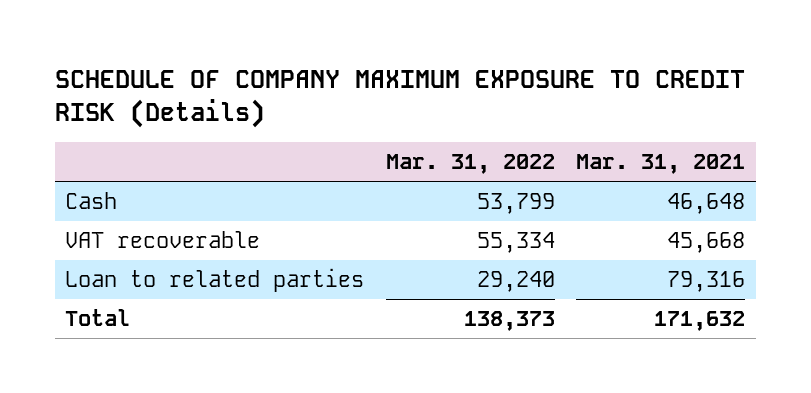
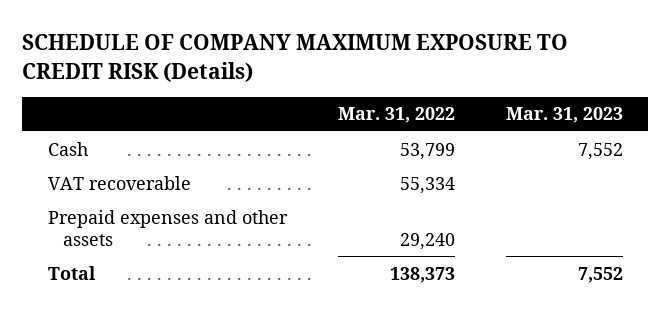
- | Mar. 31, 2022 | Mar. 31, 2021
+ | Mar. 31, 2022 | Mar. 31, 2023
- Loan to related parties | 29,240 | 79,316
+ Prepaid expenses and other assets | 29,240 |

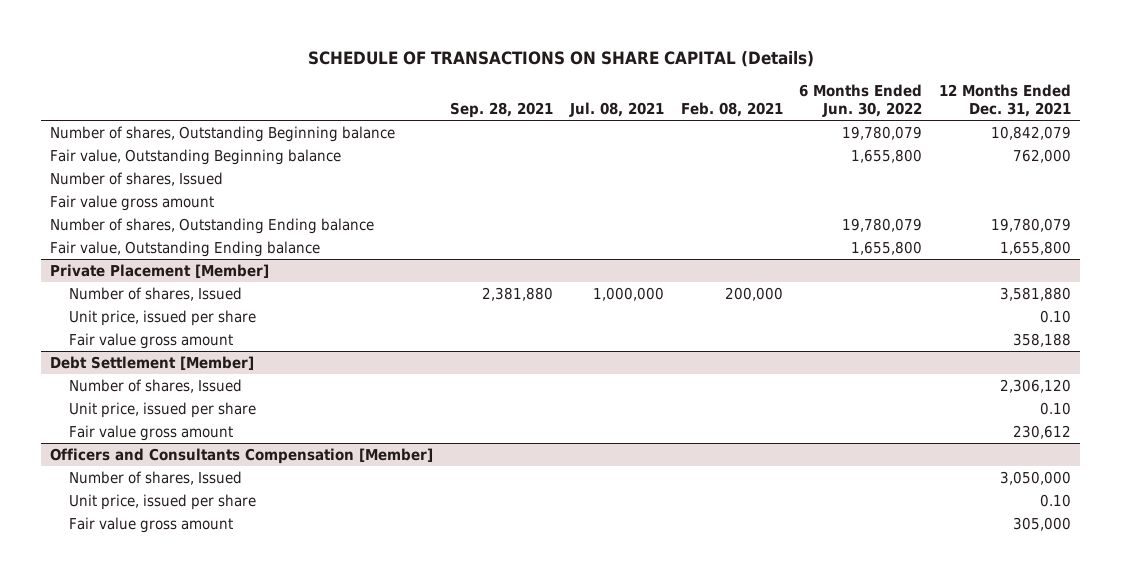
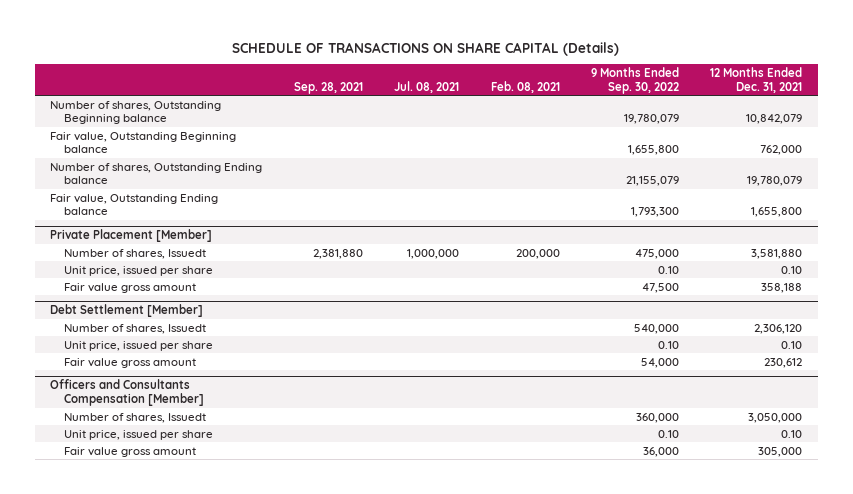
- | Sep. 28, 2021 | Jul. 08, 2021 | Feb. 08, 2021 | 6 Months Ended Jun. 30, 2022 | 12 Months Ended Dec. 31, 2021
+ | Sep. 28, 2021 | Jul. 08, 2021 | Feb. 08, 2021 | 9 Months Ended Sep. 30, 2022 | 12 Months Ended Dec. 31, 2021
- Number of shares, Issued
- Fair value gross amount
@ Private Placement [Member]
- Number of shares, Issued | 2,381,880 | 1,000,000 | 200,000 | | 3,581,880
+ Number of shares, Issuedt | 2,381,880 | 1,000,000 | 200,000 | 475,000 | 3,581,880
@ Debt Settlement [Member]
- Number of shares, Issued | | | | | 2,306,120
+ Number of shares, Issuedt | | | | 540,000 | 2,306,120
@ Officers and Consultants Compensation [Member]
- Number of shares, Issued | | | | | 3,050,000
+ Number of shares, Issuedt | | | | 360,000 | 3,050,000

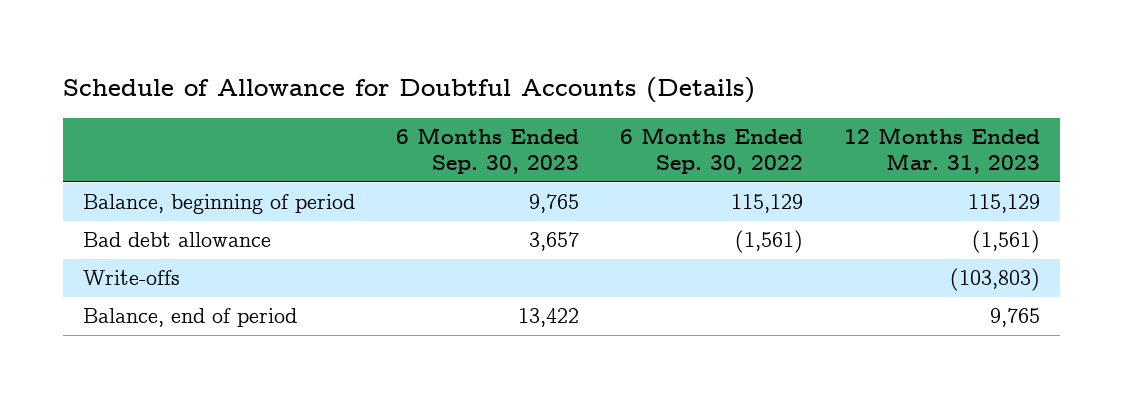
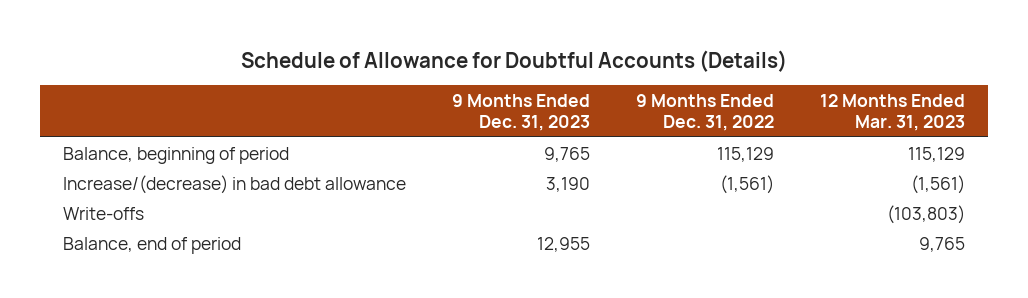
- | 6 Months Ended Sep. 30, 2023 | 6 Months Ended Sep. 30, 2022 | 12 Months Ended Mar. 31, 2023
+ | 9 Months Ended Dec. 31, 2023 | 9 Months Ended Dec. 31, 2022 | 12 Months Ended Mar. 31, 2023
- Bad debt allowance | 3,657 | (1,561) | (1,561)
+ Increase/(decrease) in bad debt allowance | 3,190 | (1,561) | (1,561)

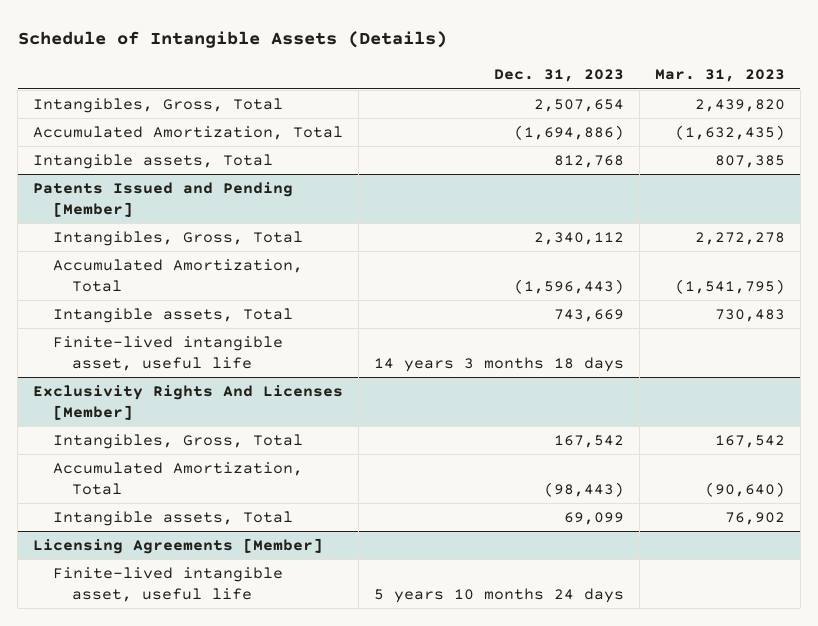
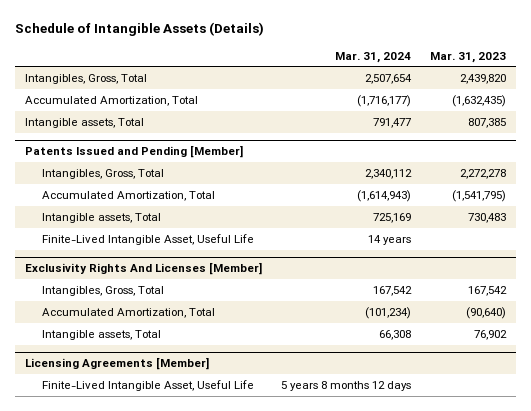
- | Dec. 31, 2023 | Mar. 31, 2023
+ | Mar. 31, 2024 | Mar. 31, 2023
@ Patents Issued and Pending [Member]
- Finite-lived intangible asset, useful life | 14 years 3 months 18 days |
+ Finite-Lived Intangible Asset, Useful Life | 14 years |
@ Licensing Agreements [Member]
- Finite-lived intangible asset, useful life | 5 years 10 months 24 days |
+ Finite-Lived Intangible Asset, Useful Life | 5 years 8 months 12 days |

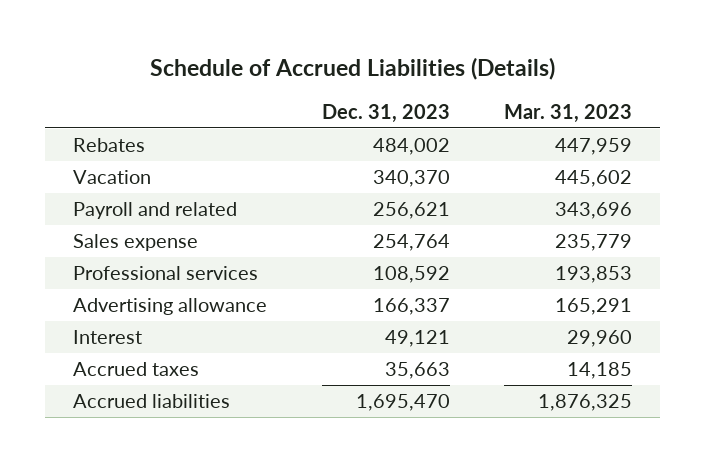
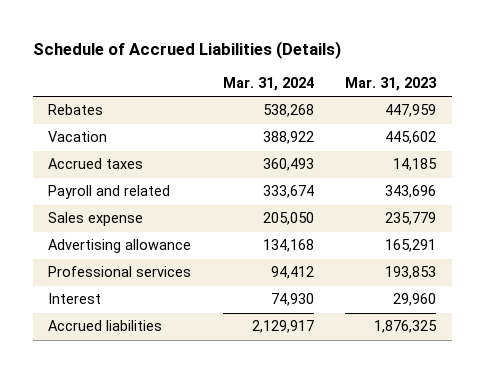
- | Dec. 31, 2023 | Mar. 31, 2023
+ | Mar. 31, 2024 | Mar. 31, 2023
moved up: Accrued taxes | 360,493 | 14,185
moved down: Professional services | 94,412 | 193,853

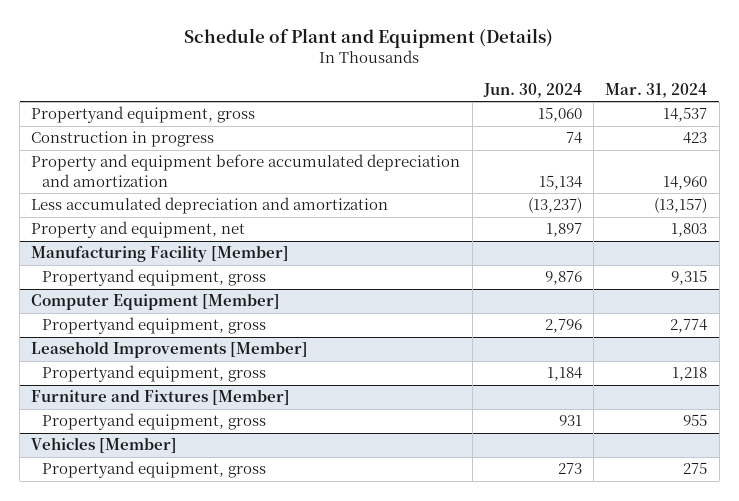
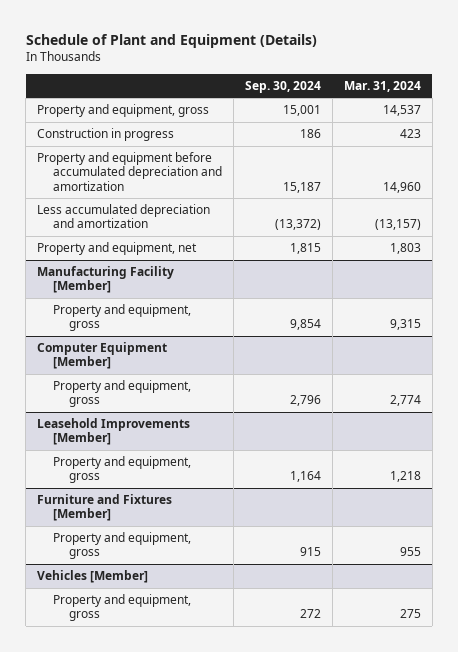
- | Jun. 30, 2024 | Mar. 31, 2024
+ | Sep. 30, 2024 | Mar. 31, 2024
- Propertyand equipment, gross | 15,060 | 14,537
+ Property and equipment, gross | 15,001 | 14,537
@ Manufacturing Facility [Member]
- Propertyand equipment, gross | 9,876 | 9,315
+ Property and equipment, gross | 9,854 | 9,315
@ Computer Equipment [Member]
- Propertyand equipment, gross | 2,796 | 2,774
+ Property and equipment, gross | 2,796 | 2,774
@ Leasehold Improvements [Member]
- Propertyand equipment, gross | 1,184 | 1,218
+ Property and equipment, gross | 1,164 | 1,218
@ Furniture and Fixtures [Member]
- Propertyand equipment, gross | 931 | 955
+ Property and equipment, gross | 915 | 955
@ Vehicles [Member]
- Propertyand equipment, gross | 273 | 275
+ Property and equipment, gross | 272 | 275

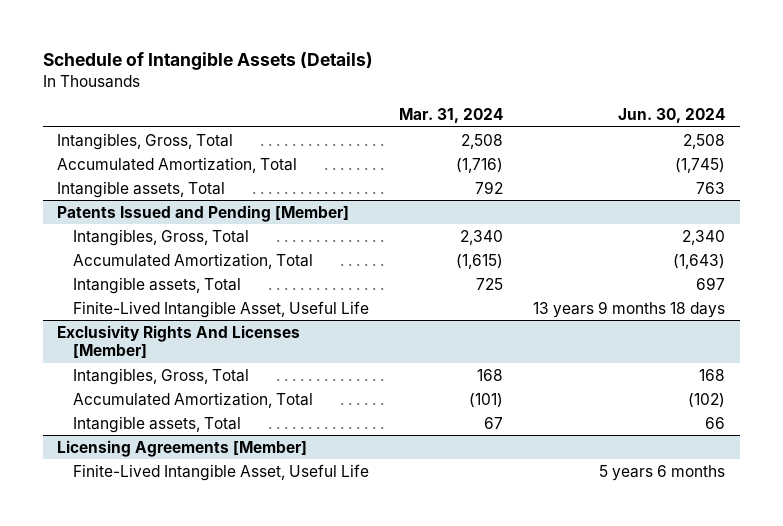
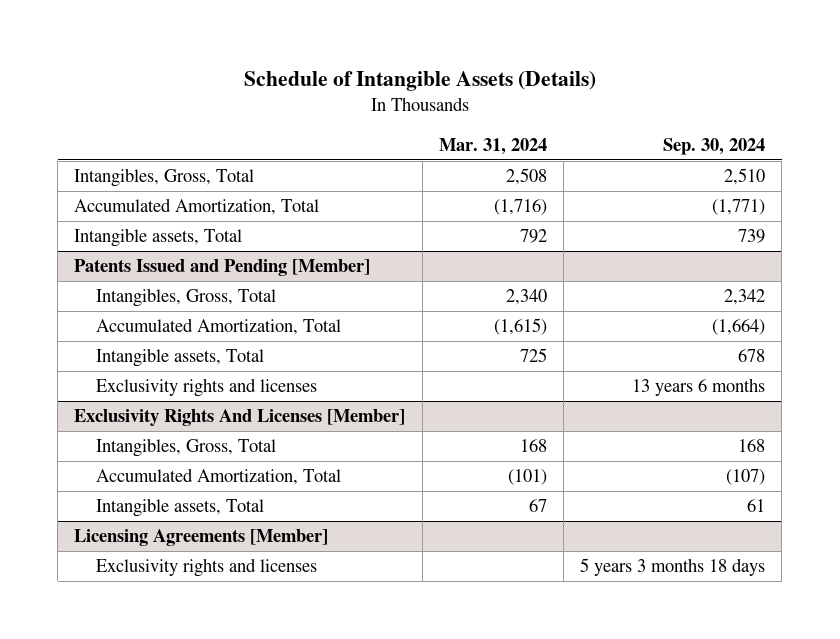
- | Mar. 31, 2024 | Jun. 30, 2024
+ | Mar. 31, 2024 | Sep. 30, 2024
@ Patents Issued and Pending [Member]
- Finite-Lived Intangible Asset, Useful Life | | 13 years 9 months 18 days
+ Exclusivity rights and licenses | | 13 years 6 months
@ Licensing Agreements [Member]
- Finite-Lived Intangible Asset, Useful Life | | 5 years 6 months
+ Exclusivity rights and licenses | | 5 years 3 months 18 days

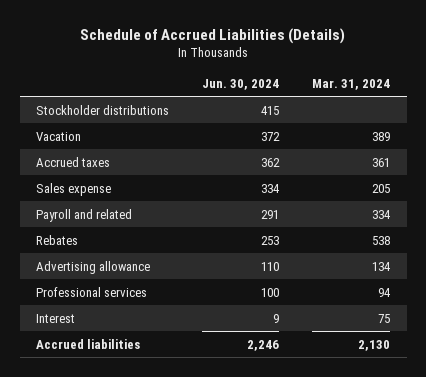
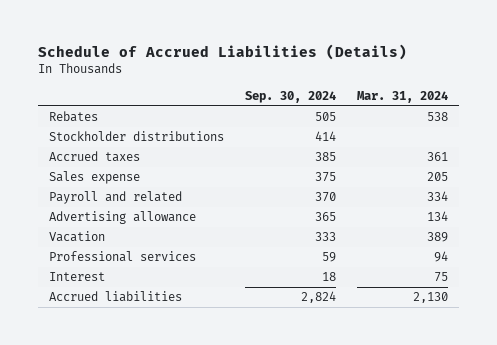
- | Jun. 30, 2024 | Mar. 31, 2024
+ | Sep. 30, 2024 | Mar. 31, 2024
moved up: Rebates | 505 | 538
moved down: Vacation | 333 | 389

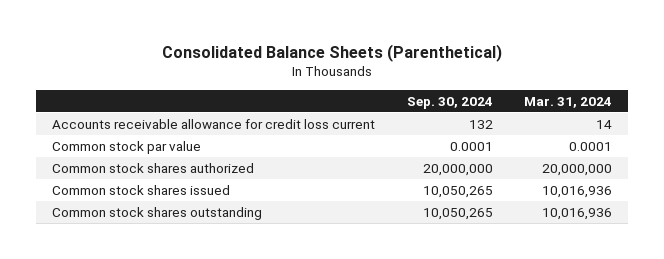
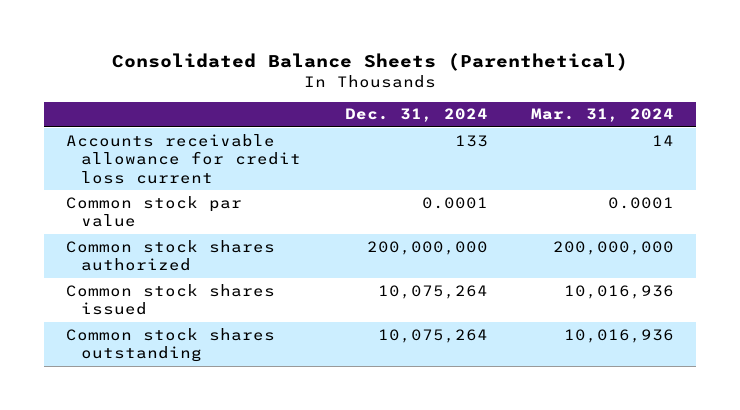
- | Sep. 30, 2024 | Mar. 31, 2024
+ | Dec. 31, 2024 | Mar. 31, 2024
- Common stock shares authorized | 20,000,000 | 20,000,000
+ Common stock shares authorized | 200,000,000 | 200,000,000

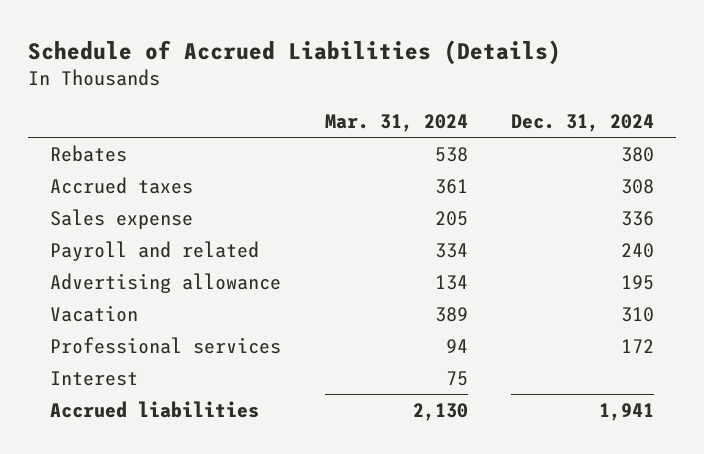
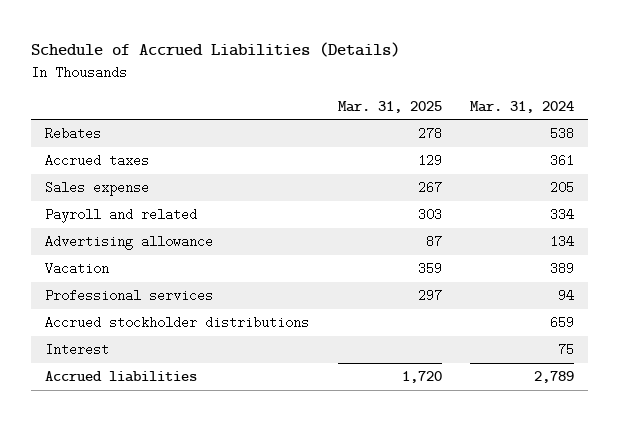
- | Mar. 31, 2024 | Dec. 31, 2024
+ | Mar. 31, 2025 | Mar. 31, 2024
+ Accrued stockholder distributions | | 659
- Accrued liabilities | 2,130 | 1,941
+ Accrued liabilities | 1,720 | 2,789

